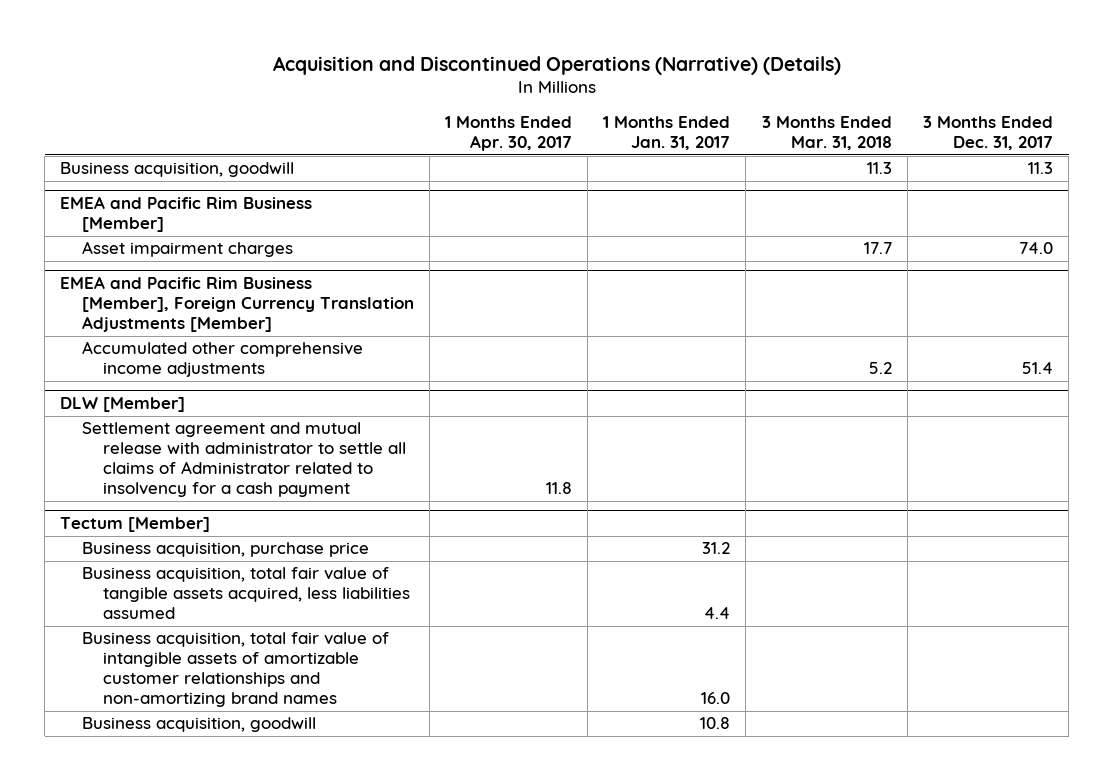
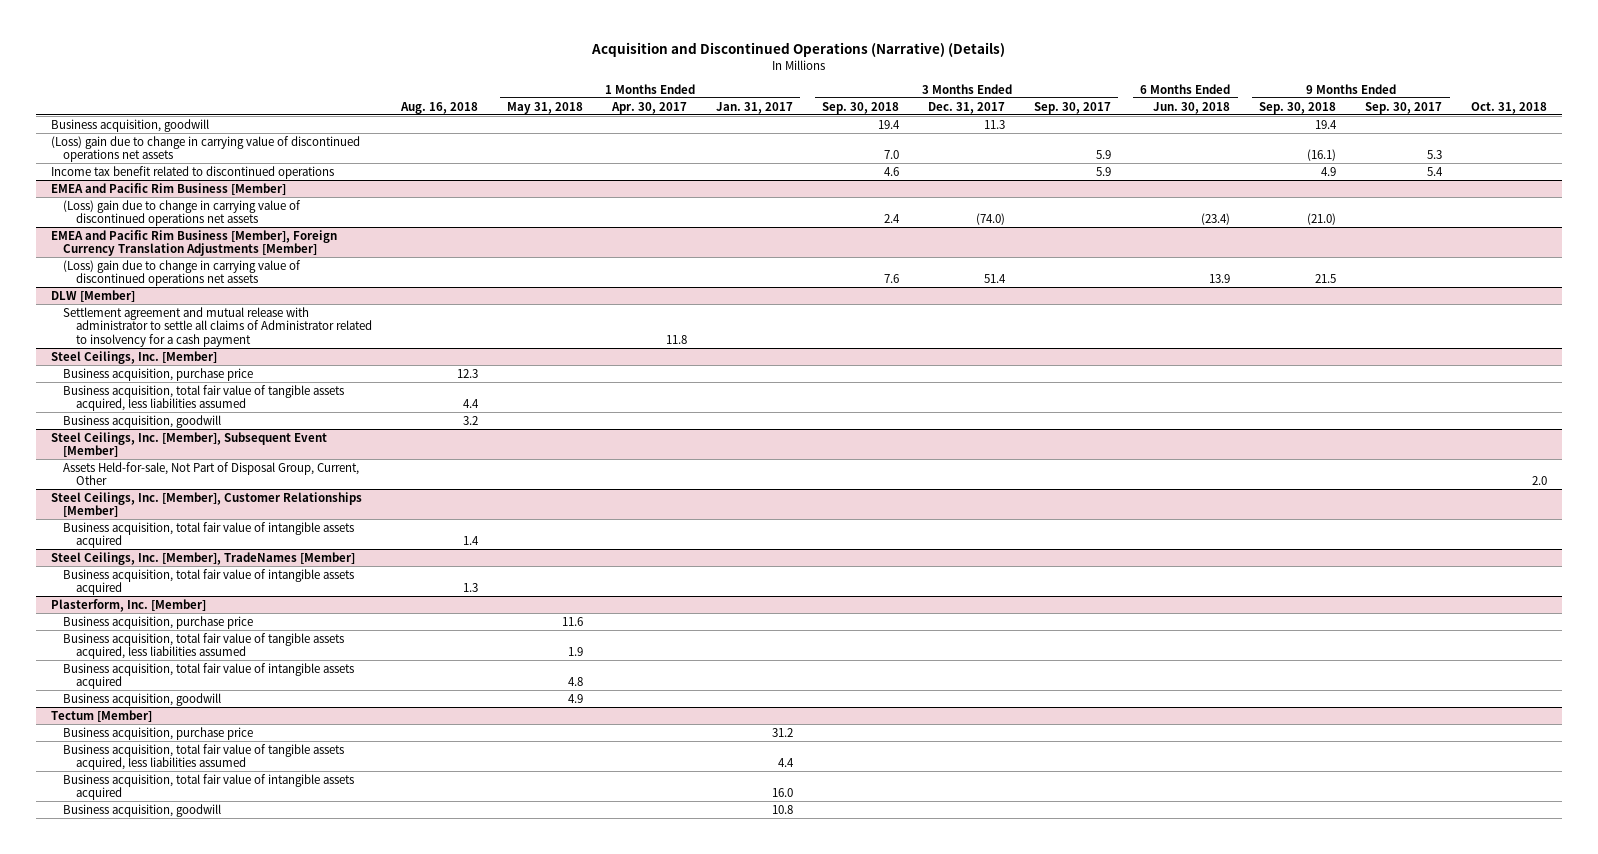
- | 1 Months Ended Apr. 30, 2017 | 1 Months Ended Jan. 31, 2017 | 3 Months Ended Mar. 31, 2018 | 3 Months Ended Dec. 31, 2017
+ | Aug. 16, 2018 | 1 Months Ended May 31, 2018 | 1 Months Ended Apr. 30, 2017 | 1 Months Ended Jan. 31, 2017 | 3 Months Ended Sep. 30, 2018 | 3 Months Ended Dec. 31, 2017 | 3 Months Ended Sep. 30, 2017 | 6 Months Ended Jun. 30, 2018 | 9 Months Ended Sep. 30, 2018 | 9 Months Ended Sep. 30, 2017 | Oct. 31, 2018
+ (Loss) gain due to change in carrying value of discontinued operations net assets | | | | | 7.0 | | 5.9 | | (16.1) | 5.3 |
+ Income tax benefit related to discontinued operations | | | | | 4.6 | | 5.9 | | 4.9 | 5.4 |
@ EMEA and Pacific Rim Business [Member]
- Asset impairment charges | | | 17.7 | 74.0
+ (Loss) gain due to change in carrying value of discontinued operations net assets | | | | | 2.4 | (74.0) | | (23.4) | (21.0) | |
@ EMEA and Pacific Rim Business [Member], Foreign Currency Translation Adjustments [Member]
- Accumulated other comprehensive income adjustments | | | 5.2 | 51.4
+ (Loss) gain due to change in carrying value of discontinued operations net assets | | | | | 7.6 | 51.4 | | 13.9 | 21.5 | |
+ Steel Ceilings, Inc. [Member]
+ Business acquisition, purchase price | 12.3 | | | | | | | | | |
+ Business acquisition, total fair value of tangible assets acquired, less liabilities assumed | 4.4 | | | | | | | | | |
+ Business acquisition, goodwill | 3.2 | | | | | | | | | |
+ Steel Ceilings, Inc. [Member], Subsequent Event [Member]
+ Assets Held-for-sale, Not Part of Disposal Group, Current, Other | | | | | | | | | | | 2.0
+ Steel Ceilings, Inc. [Member], Customer Relationships [Member]
+ Business acquisition, total fair value of intangible assets acquired | 1.4 | | | | | | | | | |
+ Steel Ceilings, Inc. [Member], TradeNames [Member]
+ Business acquisition, total fair value of intangible assets acquired | 1.3 | | | | | | | | | |
+ Plasterform, Inc. [Member]
+ Business acquisition, purchase price | | 11.6 | | | | | | | | |
+ Business acquisition, total fair value of tangible assets acquired, less liabilities assumed | | 1.9 | | | | | | | | |
+ Business acquisition, total fair value of intangible assets acquired | | 4.8 | | | | | | | | |
+ Business acquisition, goodwill | | 4.9 | | | | | | | | |
@ Tectum [Member]
- Business acquisition, total fair value of intangible assets of amortizable customer relationships and non-amortizing brand names | | 16.0 | |
+ Business acquisition, total fair value of intangible assets acquired | | | | 16.0 | | | | | | |

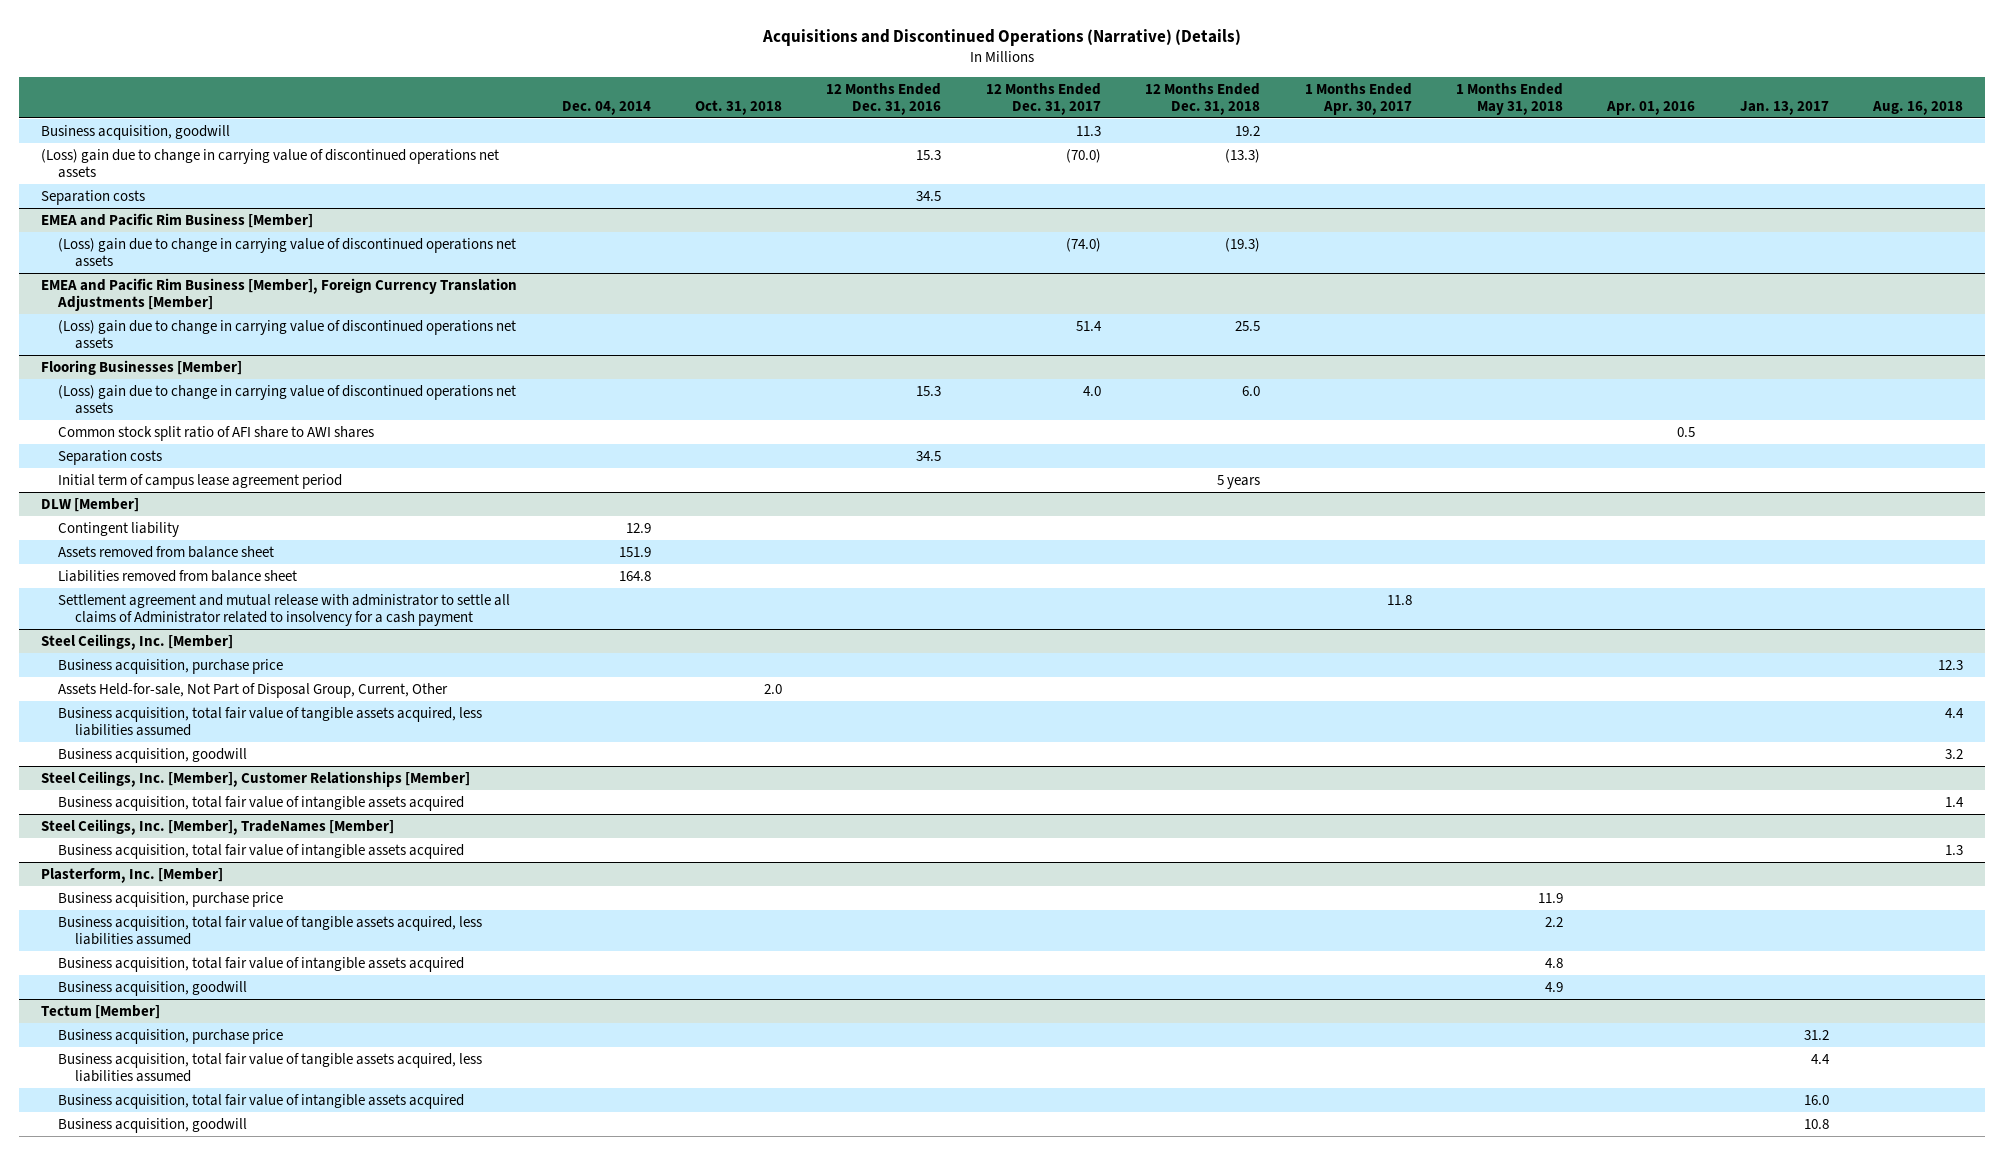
- Acquisition and Discontinued Operations (Narrative) (Details)
+ Acquisitions and Discontinued Operations (Narrative) (Details)
- | Aug. 16, 2018 | 1 Months Ended May 31, 2018 | 1 Months Ended Apr. 30, 2017 | 1 Months Ended Jan. 31, 2017 | 3 Months Ended Sep. 30, 2018 | 3 Months Ended Dec. 31, 2017 | 3 Months Ended Sep. 30, 2017 | 6 Months Ended Jun. 30, 2018 | 9 Months Ended Sep. 30, 2018 | 9 Months Ended Sep. 30, 2017 | Oct. 31, 2018
+ | Dec. 04, 2014 | Oct. 31, 2018 | 12 Months Ended Dec. 31, 2016 | 12 Months Ended Dec. 31, 2017 | 12 Months Ended Dec. 31, 2018 | 1 Months Ended Apr. 30, 2017 | 1 Months Ended May 31, 2018 | Apr. 01, 2016 | Jan. 13, 2017 | Aug. 16, 2018
- Income tax benefit related to discontinued operations | | | | | 4.6 | | 5.9 | | 4.9 | 5.4 |
+ Separation costs | | | 34.5 | | | | | | |
+ Flooring Businesses [Member]
+ (Loss) gain due to change in carrying value of discontinued operations net assets | | | 15.3 | 4.0 | 6.0 | | | | |
+ Common stock split ratio of AFI share to AWI shares | | | | | | | | 0.5 | |
+ Separation costs | | | 34.5 | | | | | | |
+ Initial term of campus lease agreement period | | | | | 5 years | | | | |
@ DLW [Member]
+ Contingent liability | 12.9 | | | | | | | | |
+ Assets removed from balance sheet | 151.9 | | | | | | | | |
+ Liabilities removed from balance sheet | 164.8 | | | | | | | | |
@ Steel Ceilings, Inc. [Member]
+ Assets Held-for-sale, Not Part of Disposal Group, Current, Other | | 2.0 | | | | | | | |
- Steel Ceilings, Inc. [Member], Subsequent Event [Member]
- Assets Held-for-sale, Not Part of Disposal Group, Current, Other | | | | | | | | | | | 2.0
@ Plasterform, Inc. [Member]
- Business acquisition, purchase price | | 11.6 | | | | | | | | |
- Business acquisition, total fair value of tangible assets acquired, less liabilities assumed | | 1.9 | | | | | | | | |
+ Business acquisition, purchase price | | | | | | | 11.9 | | |
+ Business acquisition, total fair value of tangible assets acquired, less liabilities assumed | | | | | | | 2.2 | | |

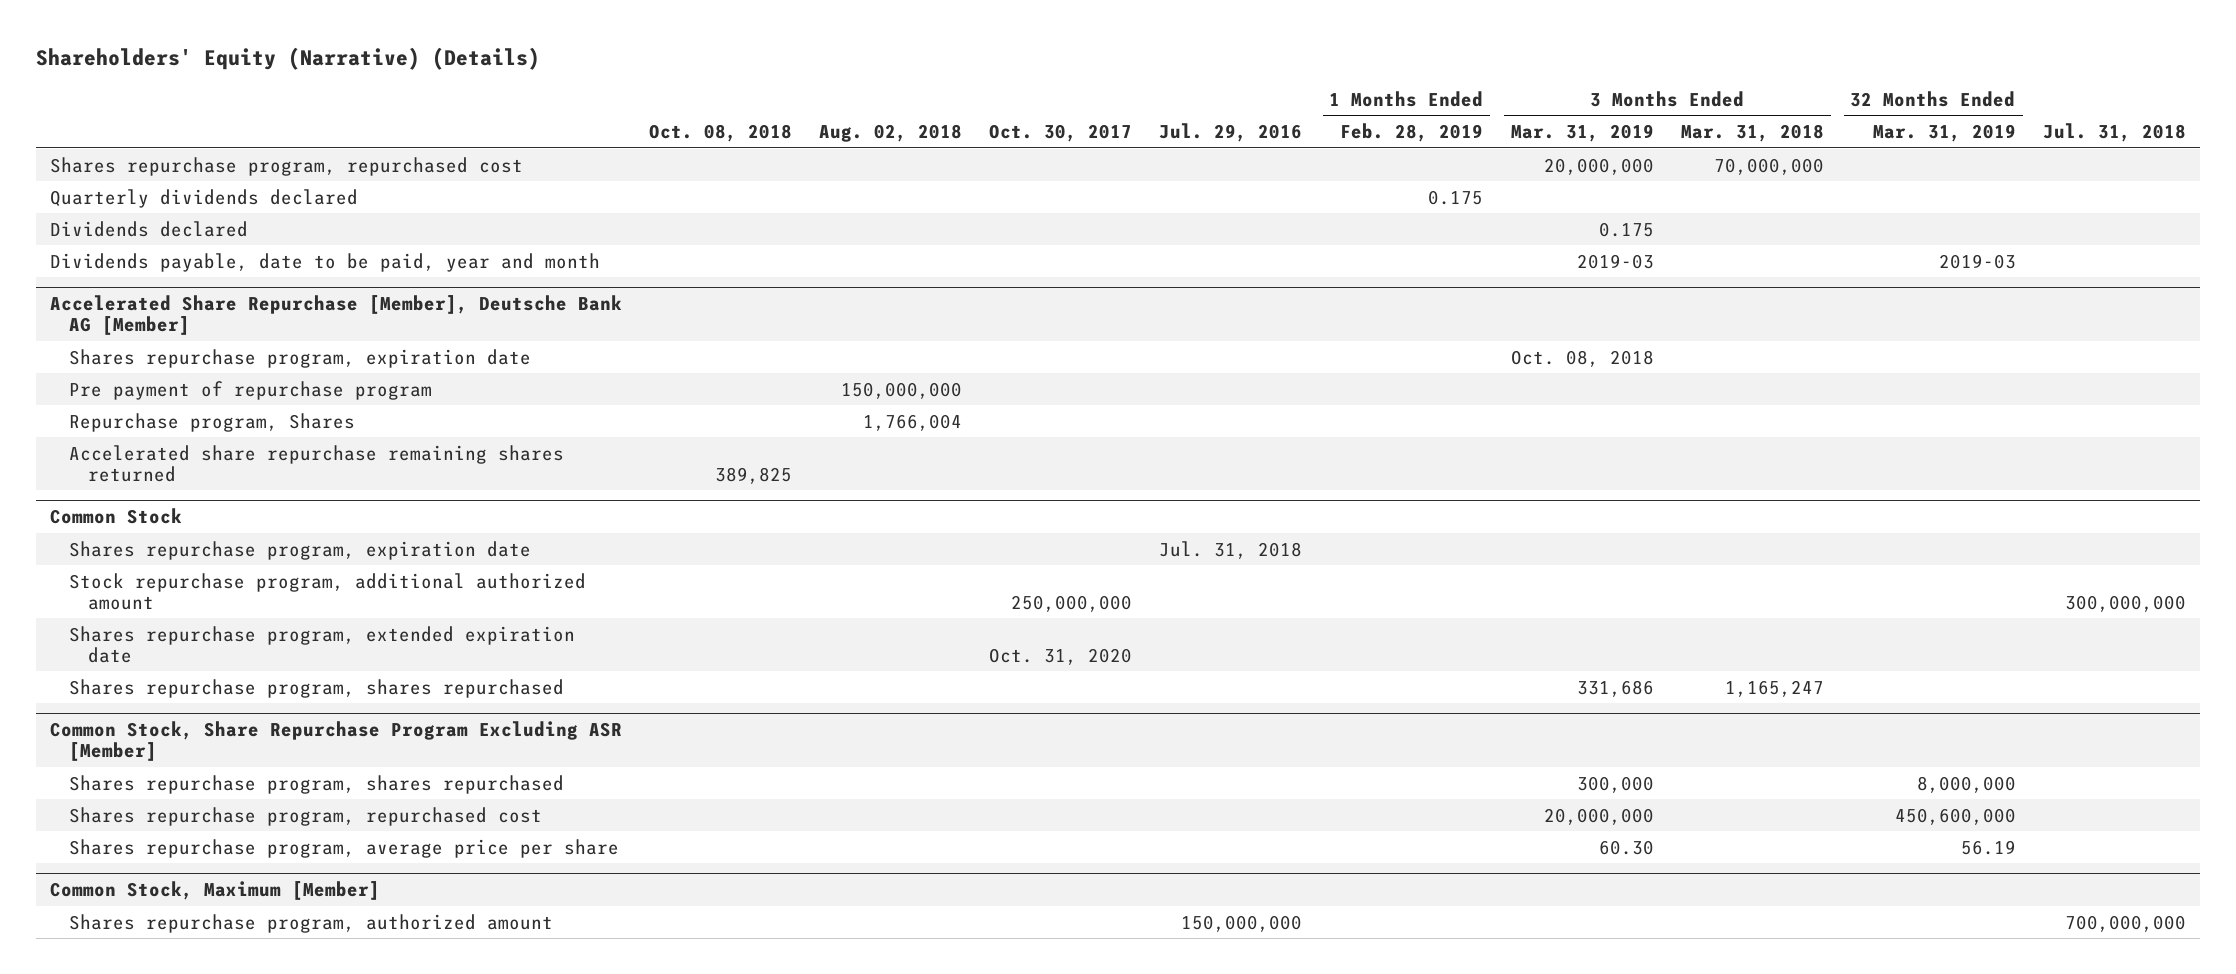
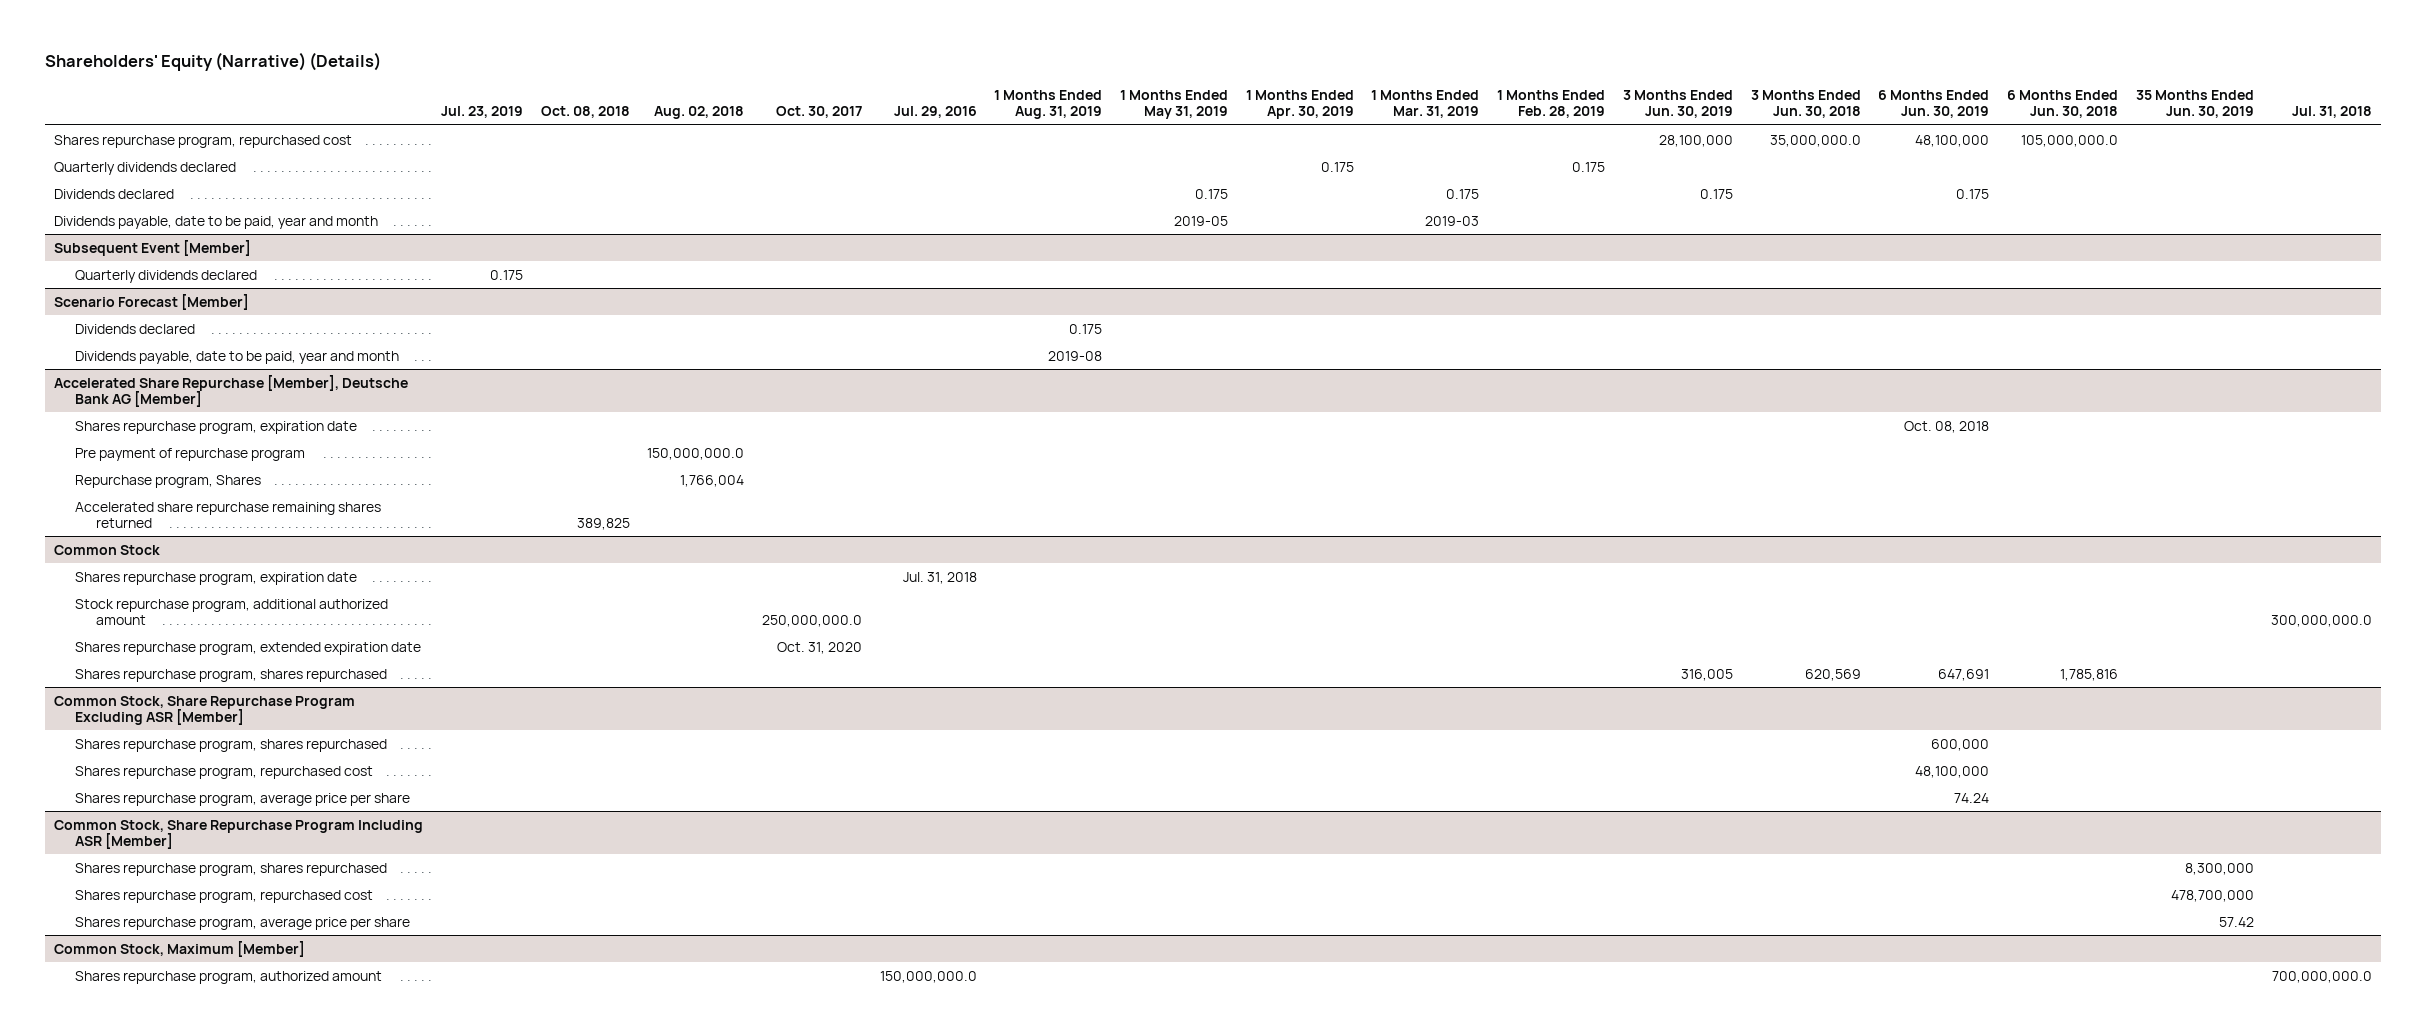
- | Oct. 08, 2018 | Aug. 02, 2018 | Oct. 30, 2017 | Jul. 29, 2016 | 1 Months Ended Feb. 28, 2019 | 3 Months Ended Mar. 31, 2019 | 3 Months Ended Mar. 31, 2018 | 32 Months Ended Mar. 31, 2019 | Jul. 31, 2018
+ | Jul. 23, 2019 | Oct. 08, 2018 | Aug. 02, 2018 | Oct. 30, 2017 | Jul. 29, 2016 | 1 Months Ended Aug. 31, 2019 | 1 Months Ended May 31, 2019 | 1 Months Ended Apr. 30, 2019 | 1 Months Ended Mar. 31, 2019 | 1 Months Ended Feb. 28, 2019 | 3 Months Ended Jun. 30, 2019 | 3 Months Ended Jun. 30, 2018 | 6 Months Ended Jun. 30, 2019 | 6 Months Ended Jun. 30, 2018 | 35 Months Ended Jun. 30, 2019 | Jul. 31, 2018
+ Subsequent Event [Member]
+ Quarterly dividends declared | 0.175 | | | | | | | | | | | | | | |
+ Scenario Forecast [Member]
+ Dividends declared | | | | | | 0.175 | | | | | | | | | |
+ Dividends payable, date to be paid, year and month | | | | | | 2019-08 | | | | | | | | | |
@ Accelerated Share Repurchase [Member], Deutsche Bank AG [Member]
- Pre payment of repurchase program | | 150,000,000 | | | | | | |
+ Pre payment of repurchase program | | | 150,000,000.0 | | | | | | | | | | | | |
@ Common Stock
- Stock repurchase program, additional authorized amount | | | 250,000,000 | | | | | | 300,000,000
+ Stock repurchase program, additional authorized amount | | | | 250,000,000.0 | | | | | | | | | | | | 300,000,000.0
+ Common Stock, Share Repurchase Program Including ASR [Member]
+ Shares repurchase program, shares repurchased | | | | | | | | | | | | | | | 8,300,000 |
+ Shares repurchase program, repurchased cost | | | | | | | | | | | | | | | 478,700,000 |
+ Shares repurchase program, average price per share | | | | | | | | | | | | | | | 57.42 |
@ Common Stock, Maximum [Member]
- Shares repurchase program, authorized amount | | | | 150,000,000 | | | | | 700,000,000
+ Shares repurchase program, authorized amount | | | | | 150,000,000.0 | | | | | | | | | | | 700,000,000.0

